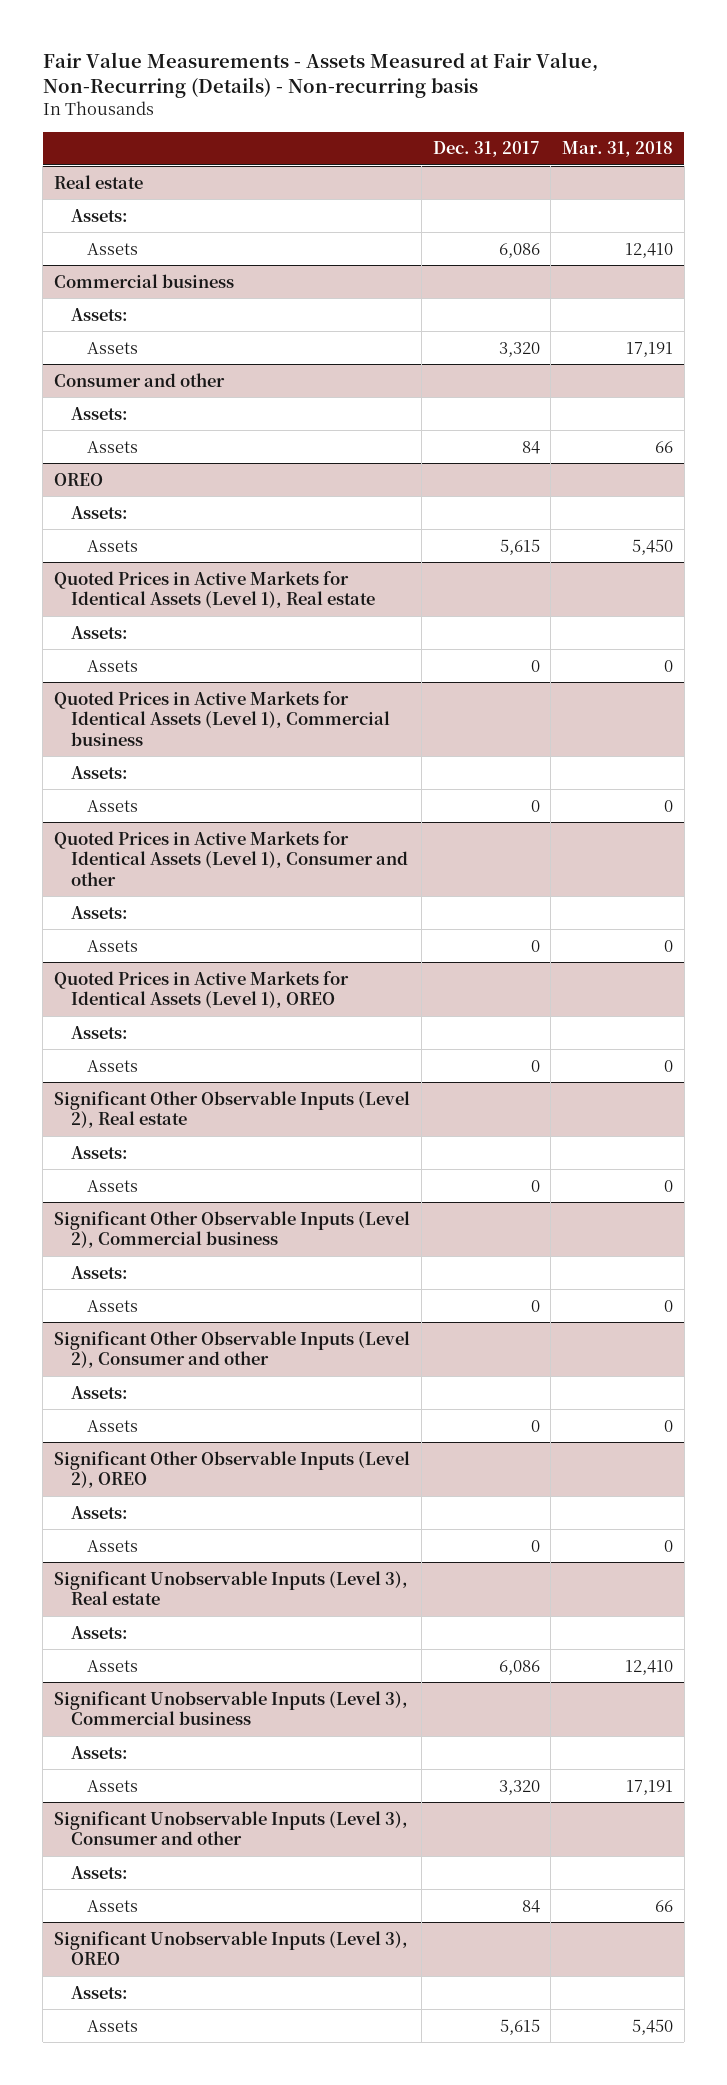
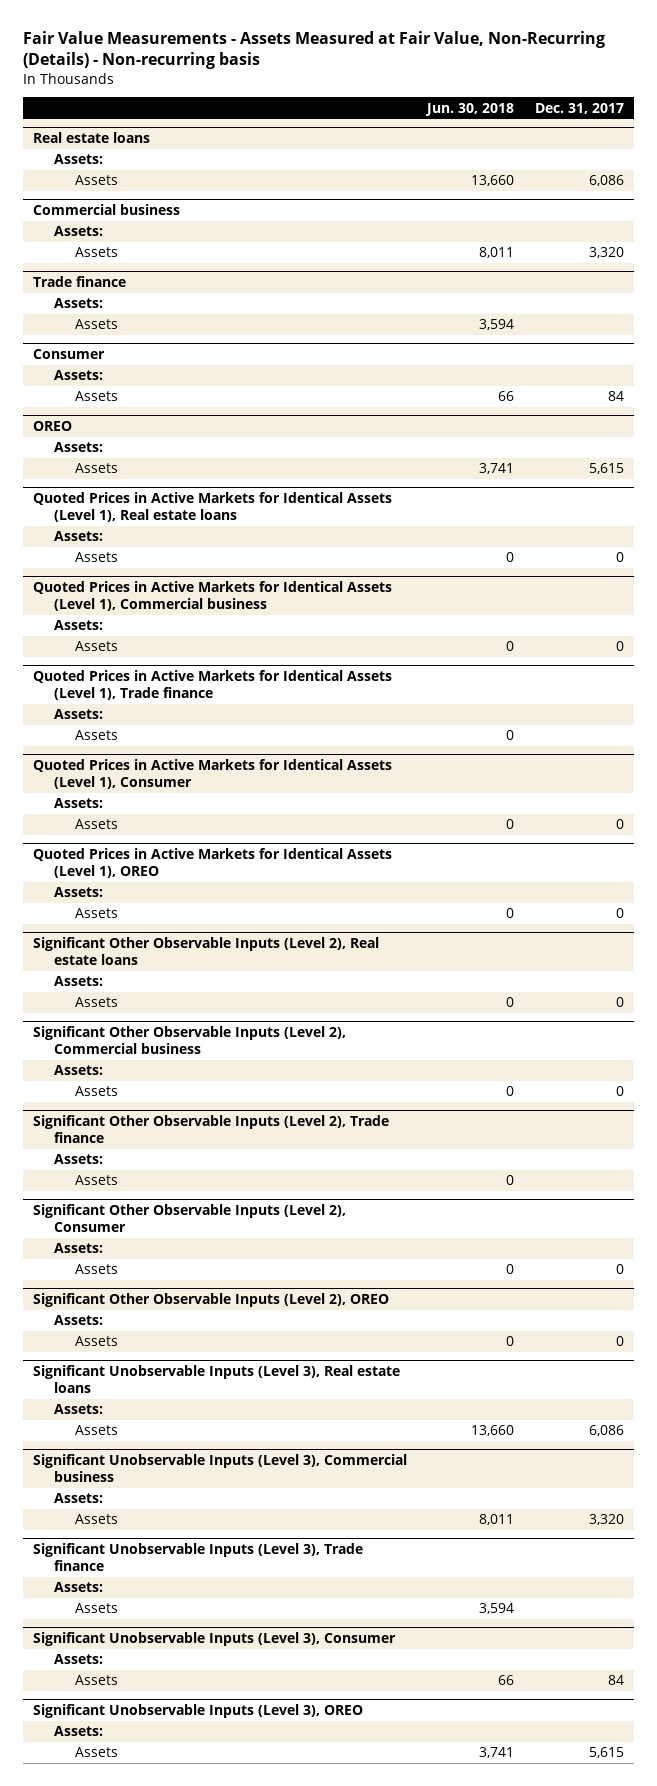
- | Dec. 31, 2017 | Mar. 31, 2018
+ | Jun. 30, 2018 | Dec. 31, 2017
- Real estate
+ Real estate loans
- Consumer and other
+ Trade finance
+ Assets | 3,594 |
+ Consumer
+ Assets:
- Quoted Prices in Active Markets for Identical Assets (Level 1), Real estate
+ Quoted Prices in Active Markets for Identical Assets (Level 1), Real estate loans
- Quoted Prices in Active Markets for Identical Assets (Level 1), Consumer and other
+ Quoted Prices in Active Markets for Identical Assets (Level 1), Trade finance
+ Assets | 0 |
+ Quoted Prices in Active Markets for Identical Assets (Level 1), Consumer
+ Assets:
- Significant Other Observable Inputs (Level 2), Real estate
+ Significant Other Observable Inputs (Level 2), Real estate loans
- Significant Other Observable Inputs (Level 2), Consumer and other
+ Significant Other Observable Inputs (Level 2), Trade finance
+ Assets | 0 |
+ Significant Other Observable Inputs (Level 2), Consumer
+ Assets:
- Significant Unobservable Inputs (Level 3), Real estate
+ Significant Unobservable Inputs (Level 3), Real estate loans
- Significant Unobservable Inputs (Level 3), Consumer and other
+ Significant Unobservable Inputs (Level 3), Trade finance
+ Assets | 3,594 |
+ Significant Unobservable Inputs (Level 3), Consumer
+ Assets:

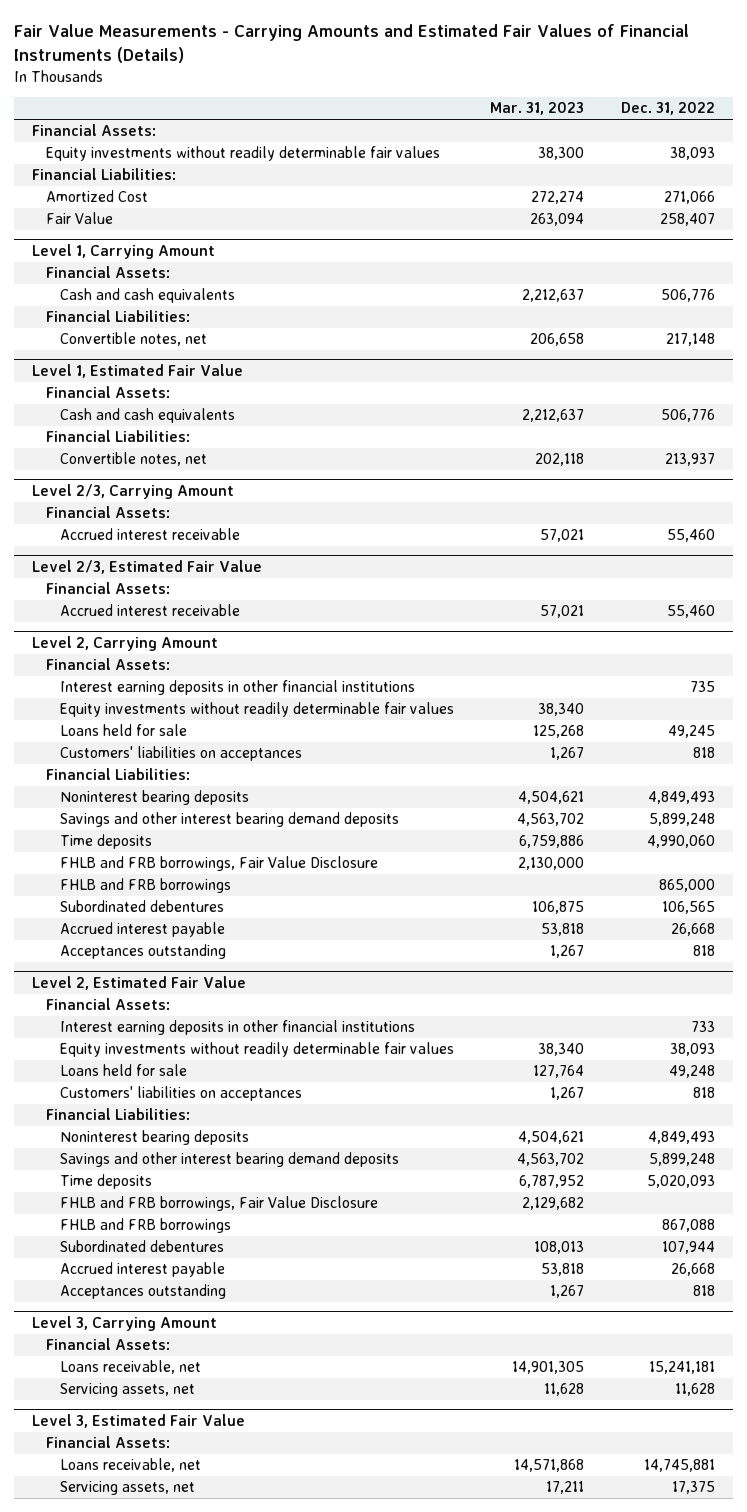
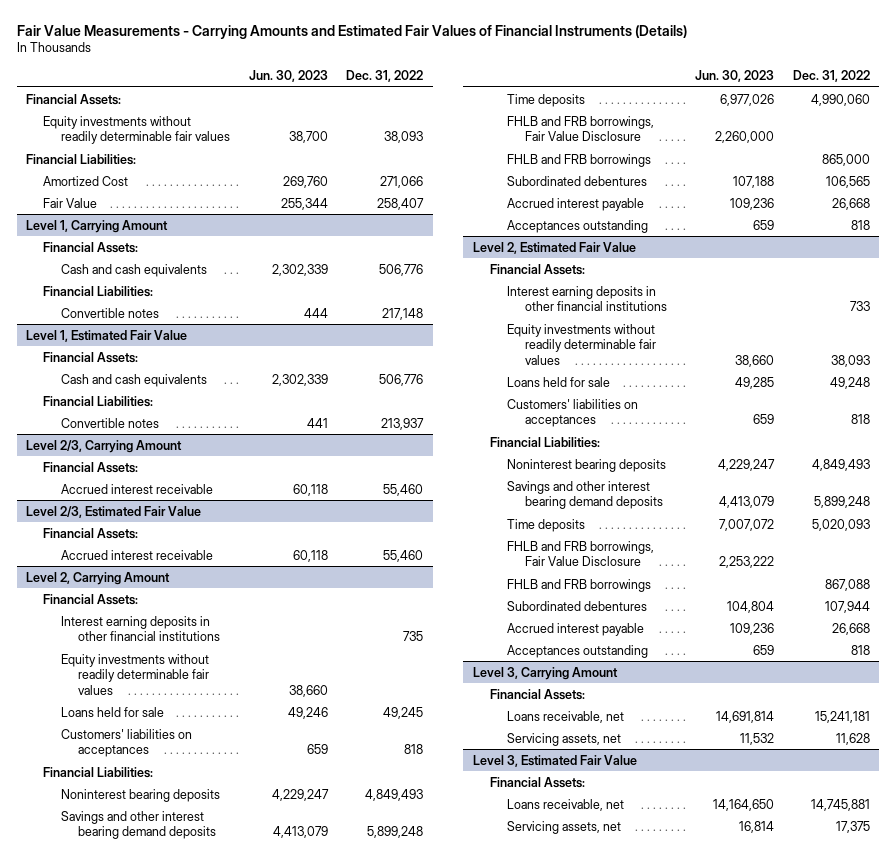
- | Mar. 31, 2023 | Dec. 31, 2022
+ | Jun. 30, 2023 | Dec. 31, 2022
@ Level 1, Carrying Amount
- Convertible notes, net | 206,658 | 217,148
+ Convertible notes | 444 | 217,148
@ Level 1, Estimated Fair Value
- Convertible notes, net | 202,118 | 213,937
+ Convertible notes | 441 | 213,937

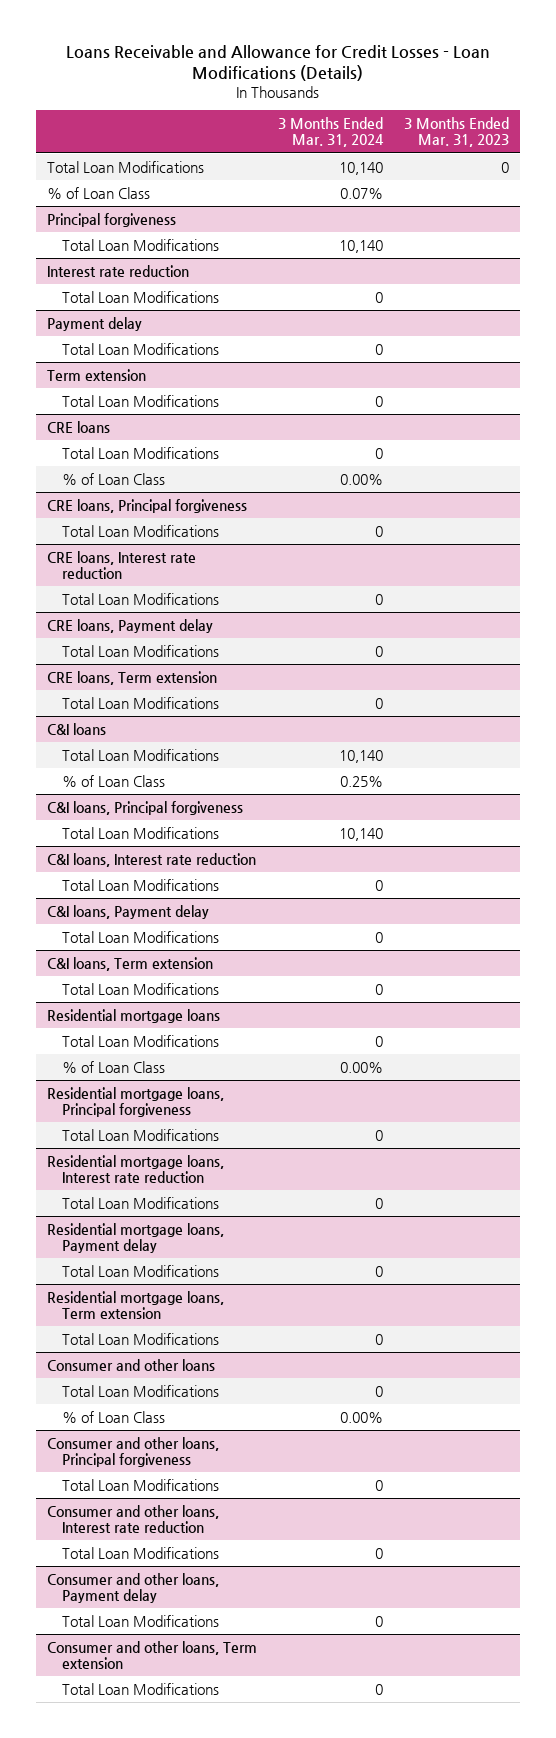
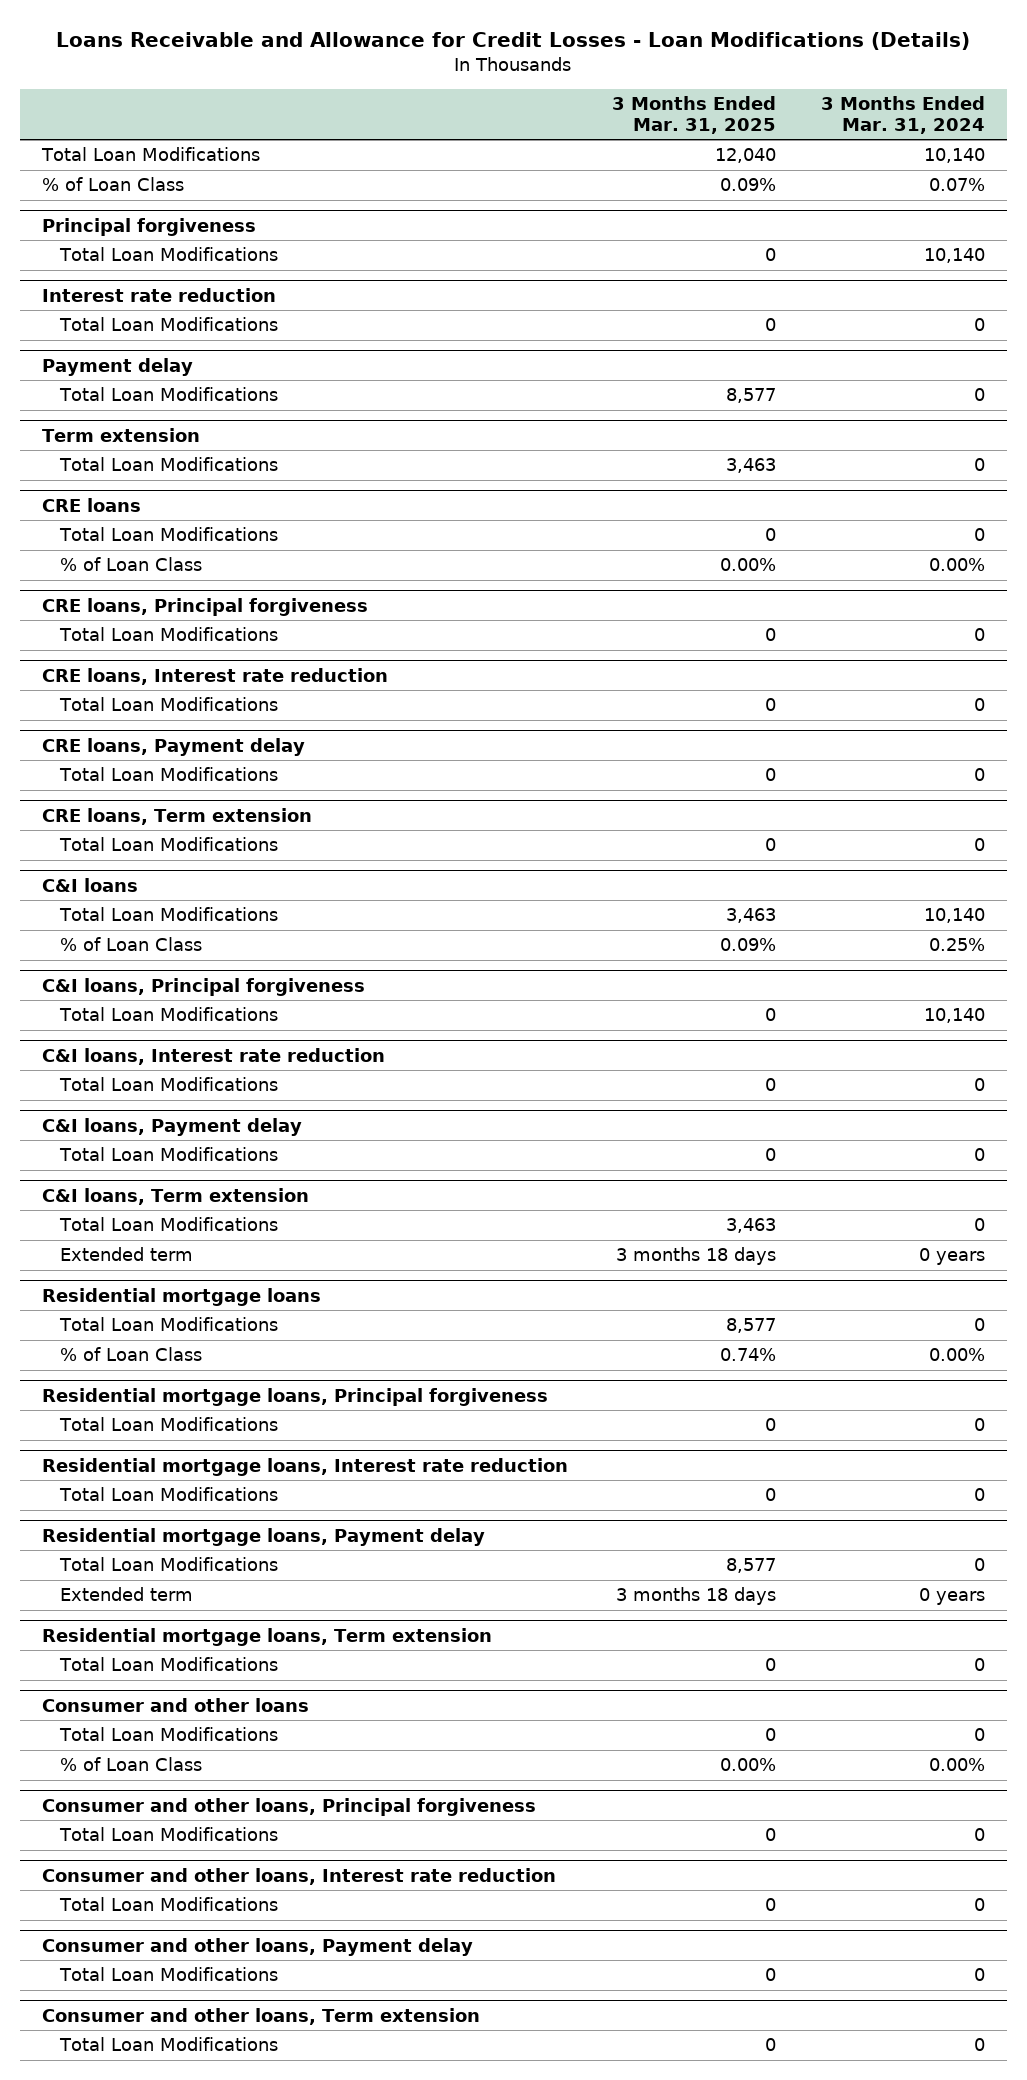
- | 3 Months Ended Mar. 31, 2024 | 3 Months Ended Mar. 31, 2023
+ | 3 Months Ended Mar. 31, 2025 | 3 Months Ended Mar. 31, 2024
@ C&I loans, Term extension
+ Extended term | 3 months 18 days | 0 years
@ Residential mortgage loans, Payment delay
+ Extended term | 3 months 18 days | 0 years

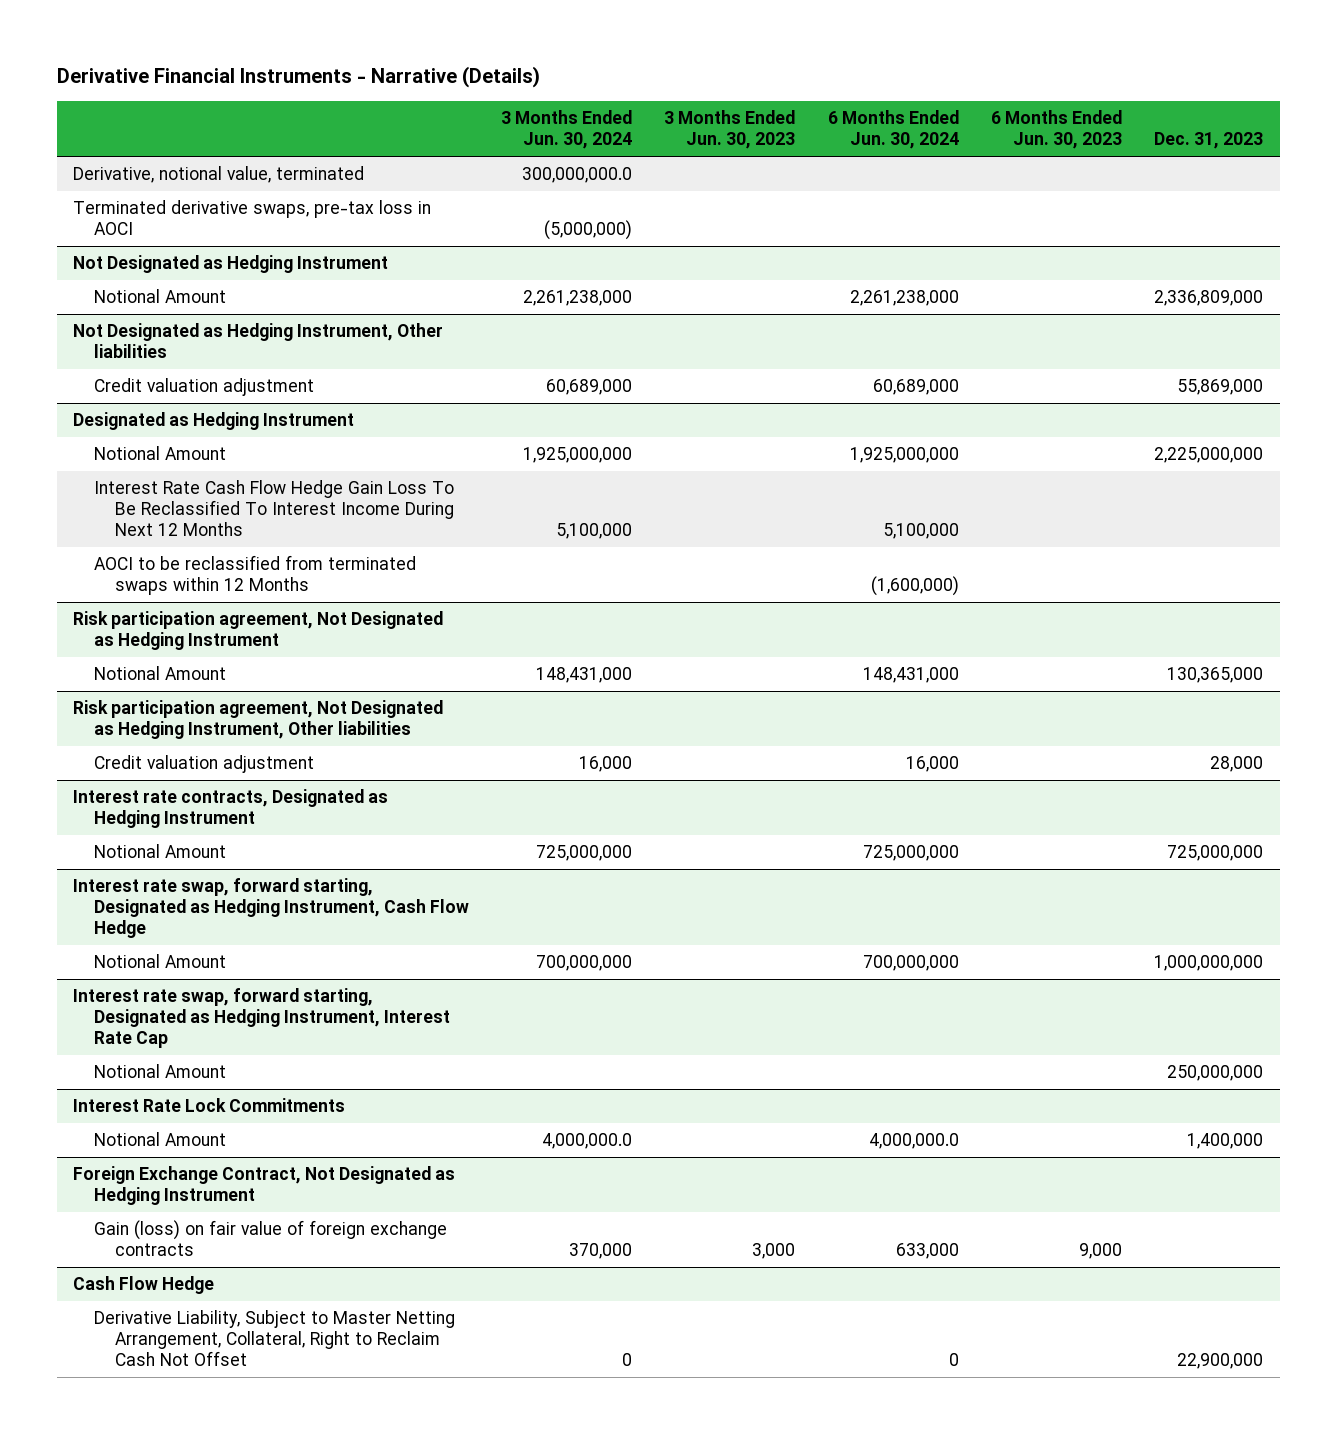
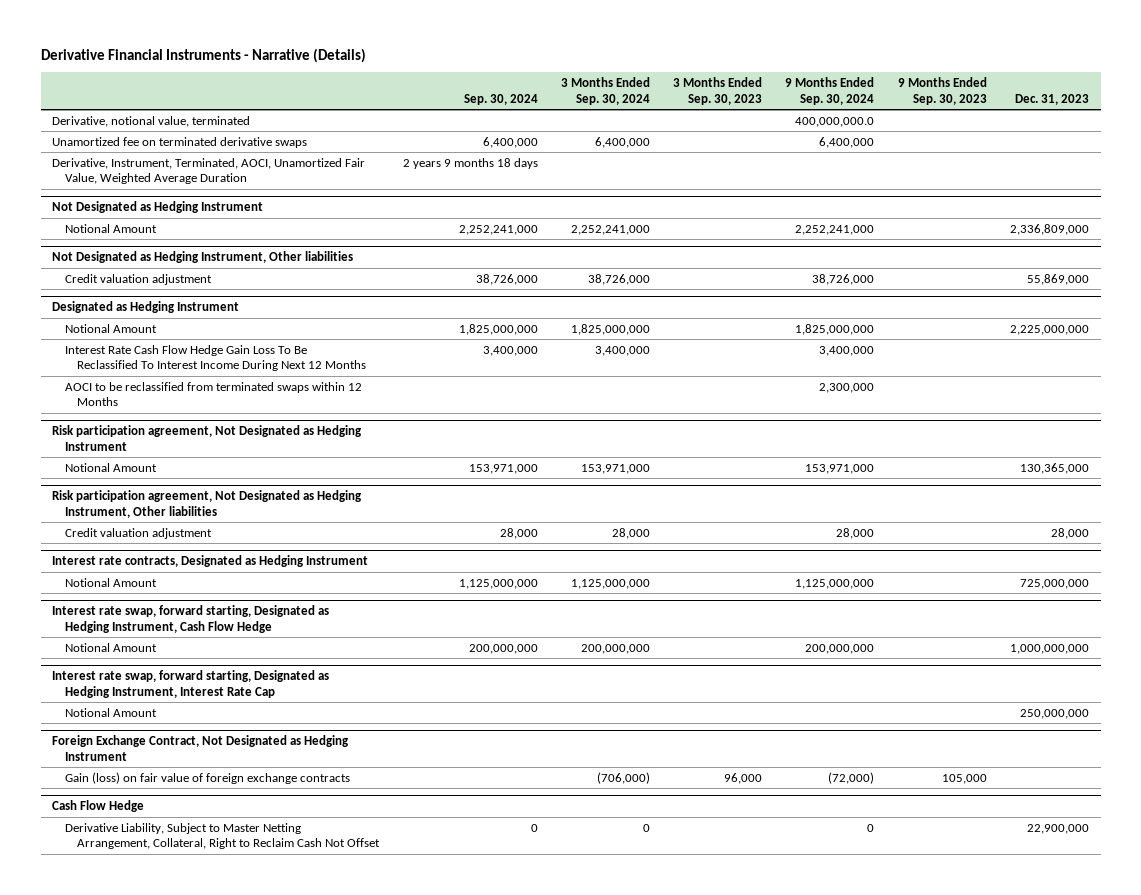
- | 3 Months Ended Jun. 30, 2024 | 3 Months Ended Jun. 30, 2023 | 6 Months Ended Jun. 30, 2024 | 6 Months Ended Jun. 30, 2023 | Dec. 31, 2023
+ | Sep. 30, 2024 | 3 Months Ended Sep. 30, 2024 | 3 Months Ended Sep. 30, 2023 | 9 Months Ended Sep. 30, 2024 | 9 Months Ended Sep. 30, 2023 | Dec. 31, 2023
- Terminated derivative swaps, pre-tax loss in AOCI | (5,000,000) | | | |
+ Unamortized fee on terminated derivative swaps | 6,400,000 | 6,400,000 | | 6,400,000 | |
+ Derivative, Instrument, Terminated, AOCI, Unamortized Fair Value, Weighted Average Duration | 2 years 9 months 18 days | | | | |
- Interest Rate Lock Commitments
- Notional Amount | 4,000,000.0 | | 4,000,000.0 | | 1,400,000

